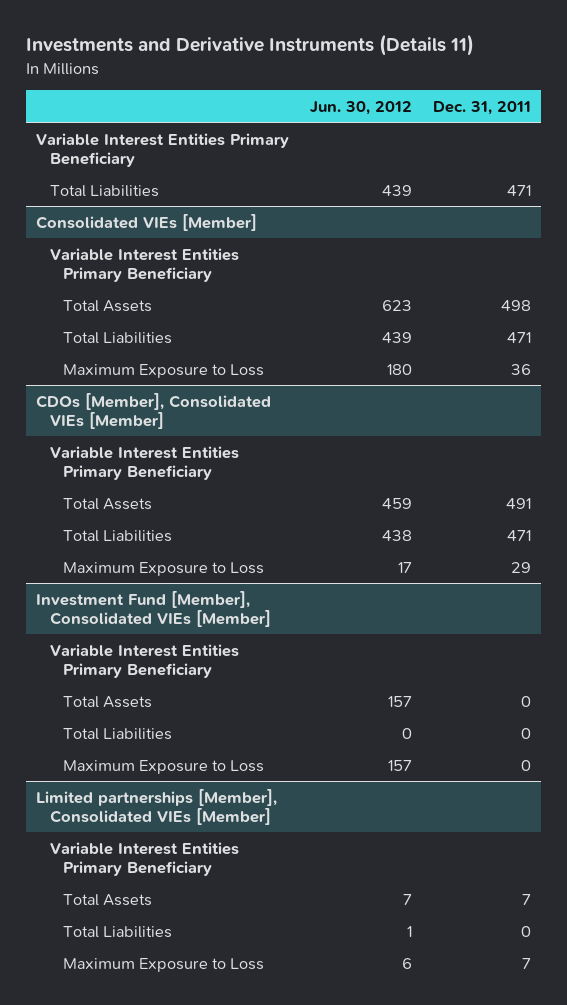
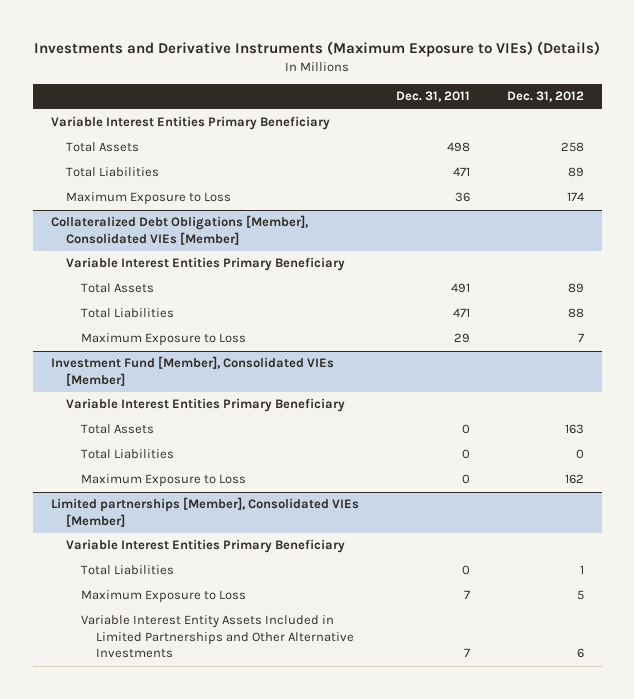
- Investments and Derivative Instruments (Details 11)
+ Investments and Derivative Instruments (Maximum Exposure to VIEs) (Details)
- | Jun. 30, 2012 | Dec. 31, 2011
+ | Dec. 31, 2011 | Dec. 31, 2012
- Total Liabilities | 439 | 471
- Consolidated VIEs [Member]
- Variable Interest Entities Primary Beneficiary
- CDOs [Member], Consolidated VIEs [Member]
+ Collateralized Debt Obligations [Member], Consolidated VIEs [Member]
@ Limited partnerships [Member], Consolidated VIEs [Member]
- Total Assets | 7 | 7
+ Variable Interest Entity Assets Included in Limited Partnerships and Other Alternative Investments | 7 | 6

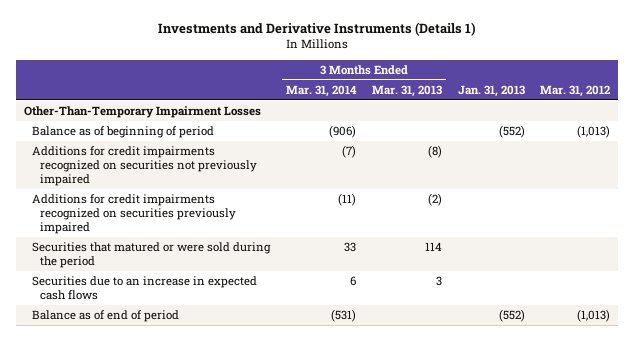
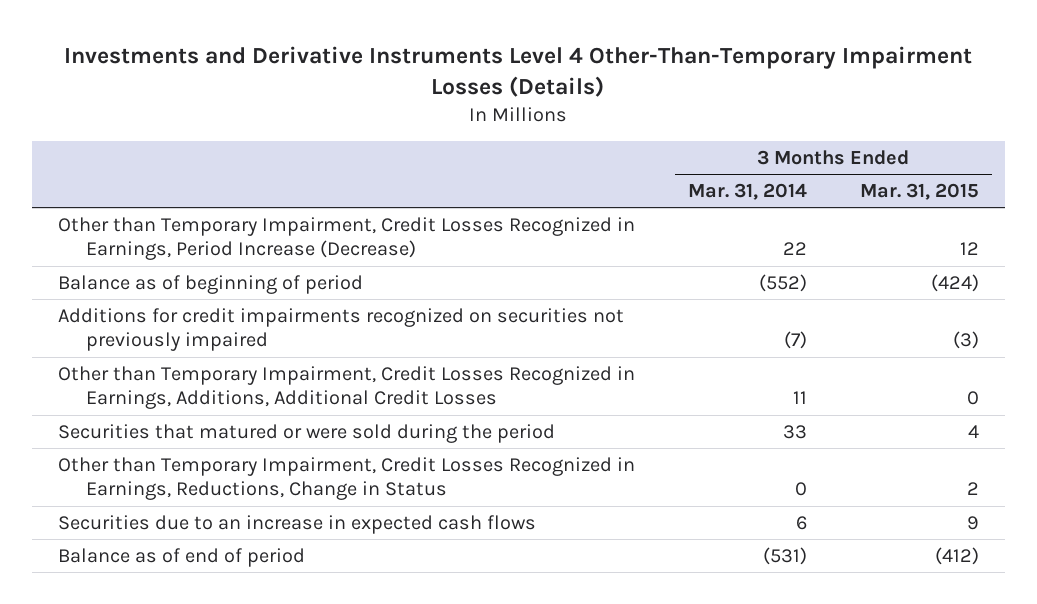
- Investments and Derivative Instruments (Details 1)
+ Investments and Derivative Instruments Level 4 Other-Than-Temporary Impairment Losses (Details)
- | 3 Months Ended Mar. 31, 2014 | 3 Months Ended Mar. 31, 2013 | Jan. 31, 2013 | Mar. 31, 2012
+ | 3 Months Ended Mar. 31, 2014 | 3 Months Ended Mar. 31, 2015
- Other-Than-Temporary Impairment Losses
- Balance as of beginning of period | (906) | | (552) | (1,013)
+ Other than Temporary Impairment, Credit Losses Recognized in Earnings, Period Increase (Decrease) | 22 | 12
+ Balance as of beginning of period | (552) | (424)
- Additions for credit impairments recognized on securities previously impaired | (11) | (2) | |
+ Other than Temporary Impairment, Credit Losses Recognized in Earnings, Additions, Additional Credit Losses | 11 | 0
+ Other than Temporary Impairment, Credit Losses Recognized in Earnings, Reductions, Change in Status | 0 | 2

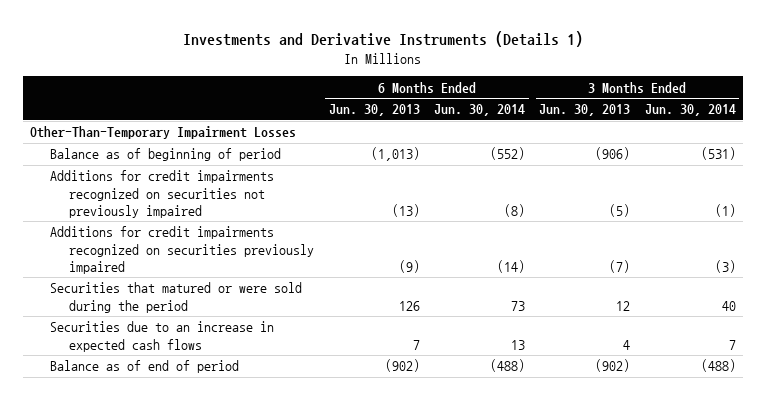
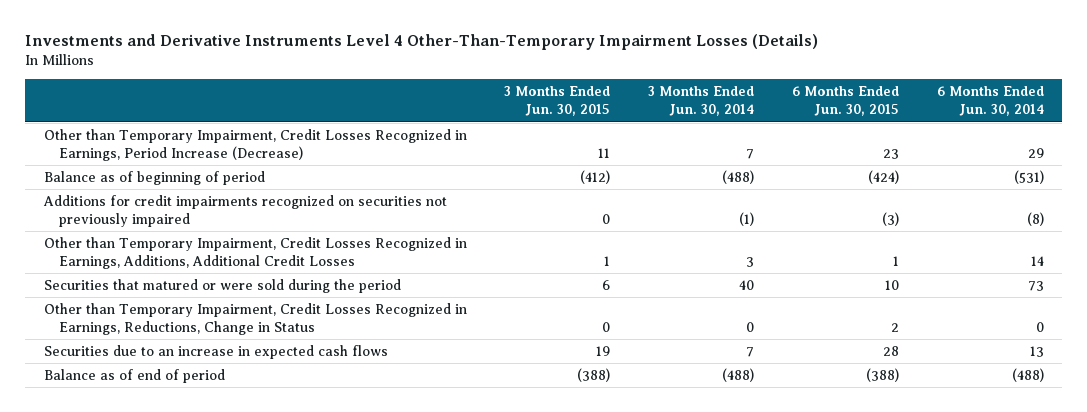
- Investments and Derivative Instruments (Details 1)
+ Investments and Derivative Instruments Level 4 Other-Than-Temporary Impairment Losses (Details)
- | 6 Months Ended Jun. 30, 2013 | 6 Months Ended Jun. 30, 2014 | 3 Months Ended Jun. 30, 2013 | 3 Months Ended Jun. 30, 2014
+ | 3 Months Ended Jun. 30, 2015 | 3 Months Ended Jun. 30, 2014 | 6 Months Ended Jun. 30, 2015 | 6 Months Ended Jun. 30, 2014
- Other-Than-Temporary Impairment Losses
- Balance as of beginning of period | (1,013) | (552) | (906) | (531)
+ Other than Temporary Impairment, Credit Losses Recognized in Earnings, Period Increase (Decrease) | 11 | 7 | 23 | 29
+ Balance as of beginning of period | (412) | (488) | (424) | (531)
- Additions for credit impairments recognized on securities previously impaired | (9) | (14) | (7) | (3)
+ Other than Temporary Impairment, Credit Losses Recognized in Earnings, Additions, Additional Credit Losses | 1 | 3 | 1 | 14
+ Other than Temporary Impairment, Credit Losses Recognized in Earnings, Reductions, Change in Status | 0 | 0 | 2 | 0

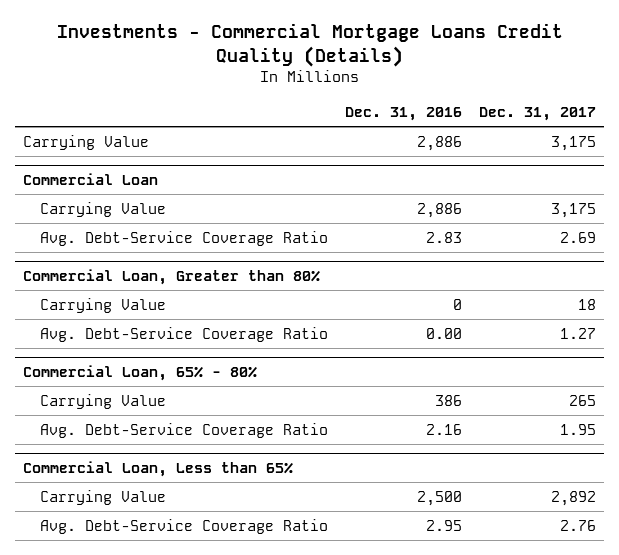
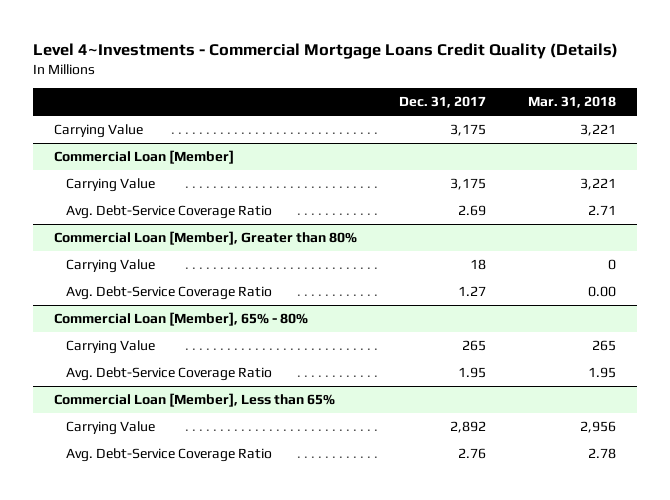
- Investments - Commercial Mortgage Loans Credit Quality (Details)
+ Level 4~Investments - Commercial Mortgage Loans Credit Quality (Details)
- | Dec. 31, 2016 | Dec. 31, 2017
+ | Dec. 31, 2017 | Mar. 31, 2018
- Commercial Loan
+ Commercial Loan [Member]
- Commercial Loan, Greater than 80%
+ Commercial Loan [Member], Greater than 80%
- Commercial Loan, 65% - 80%
+ Commercial Loan [Member], 65% - 80%
- Commercial Loan, Less than 65%
+ Commercial Loan [Member], Less than 65%

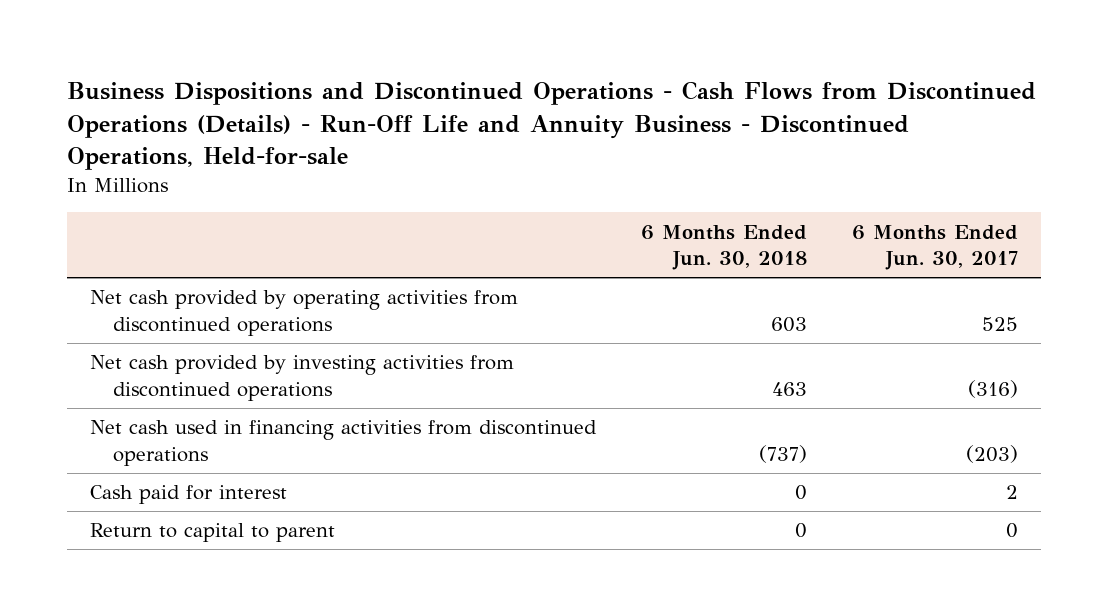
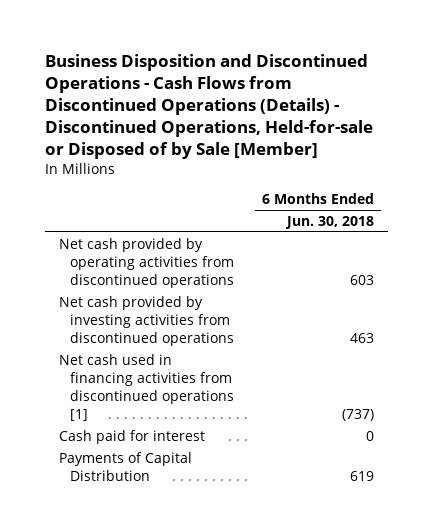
- Business Dispositions and Discontinued Operations - Cash Flows from Discontinued Operations (Details) - Run-Off Life and Annuity Business - Discontinued Operations, Held-for-sale
+ Business Disposition and Discontinued Operations - Cash Flows from Discontinued Operations (Details) - Discontinued Operations, Held-for-sale or Disposed of by Sale [Member]
- | 6 Months Ended Jun. 30, 2018 | 6 Months Ended Jun. 30, 2017
+ | 6 Months Ended Jun. 30, 2018
- Net cash used in financing activities from discontinued operations | (737) | (203)
+ Net cash used in financing activities from discontinued operations [1] | (737)
- Return to capital to parent | 0 | 0
+ Payments of Capital Distribution | 619

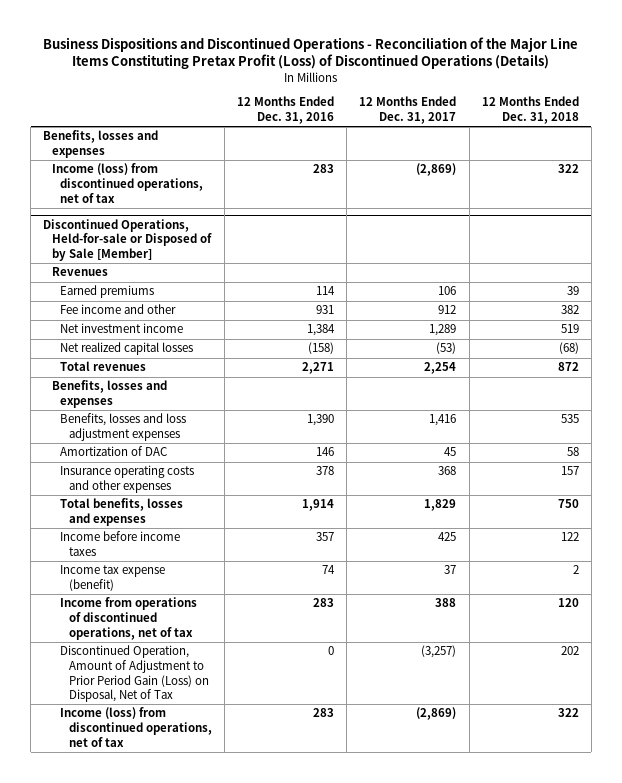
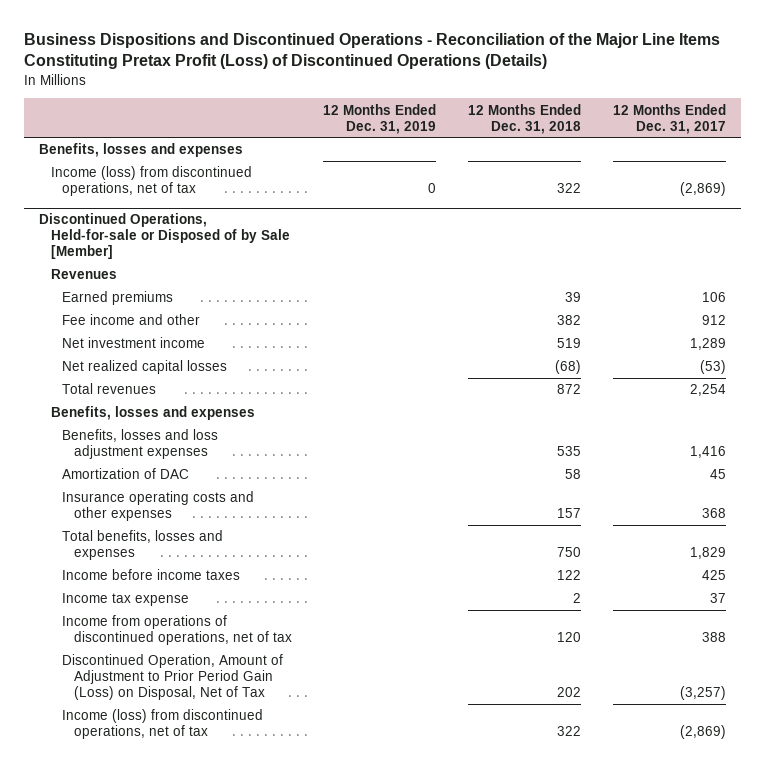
- | 12 Months Ended Dec. 31, 2016 | 12 Months Ended Dec. 31, 2017 | 12 Months Ended Dec. 31, 2018
+ | 12 Months Ended Dec. 31, 2019 | 12 Months Ended Dec. 31, 2018 | 12 Months Ended Dec. 31, 2017
@ Discontinued Operations, Held-for-sale or Disposed of by Sale [Member]
- Income tax expense (benefit) | 74 | 37 | 2
+ Income tax expense | | 2 | 37

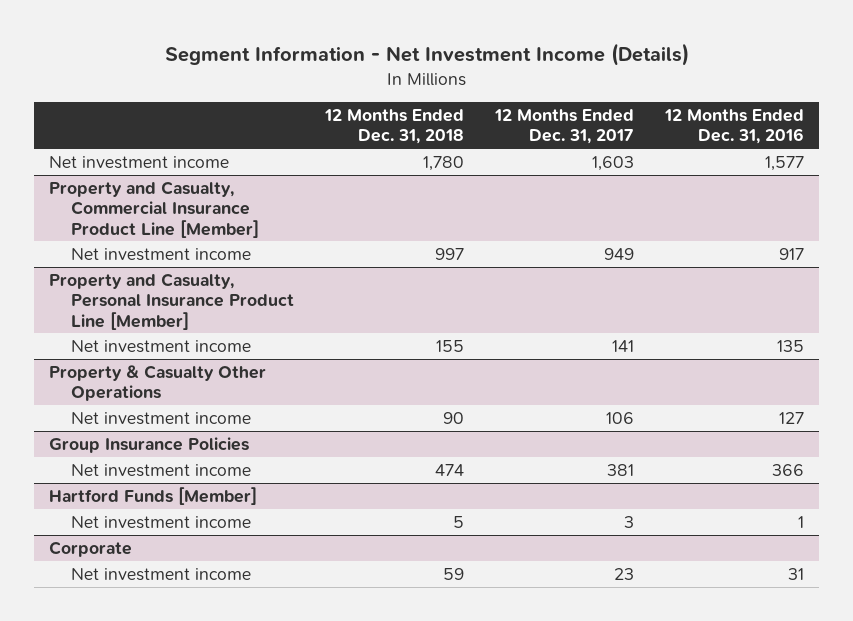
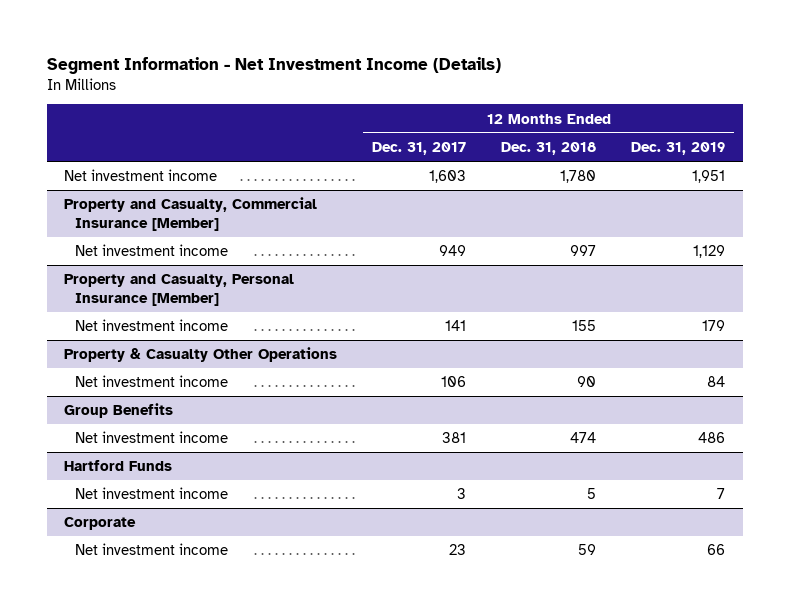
- | 12 Months Ended Dec. 31, 2018 | 12 Months Ended Dec. 31, 2017 | 12 Months Ended Dec. 31, 2016
+ | 12 Months Ended Dec. 31, 2017 | 12 Months Ended Dec. 31, 2018 | 12 Months Ended Dec. 31, 2019
- Property and Casualty, Commercial Insurance Product Line [Member]
+ Property and Casualty, Commercial Insurance [Member]
- Property and Casualty, Personal Insurance Product Line [Member]
+ Property and Casualty, Personal Insurance [Member]
- Group Insurance Policies
+ Group Benefits
- Hartford Funds [Member]
+ Hartford Funds

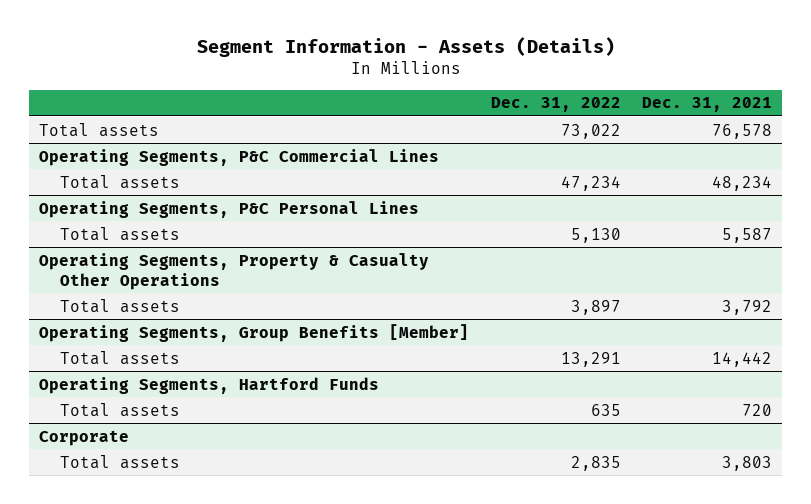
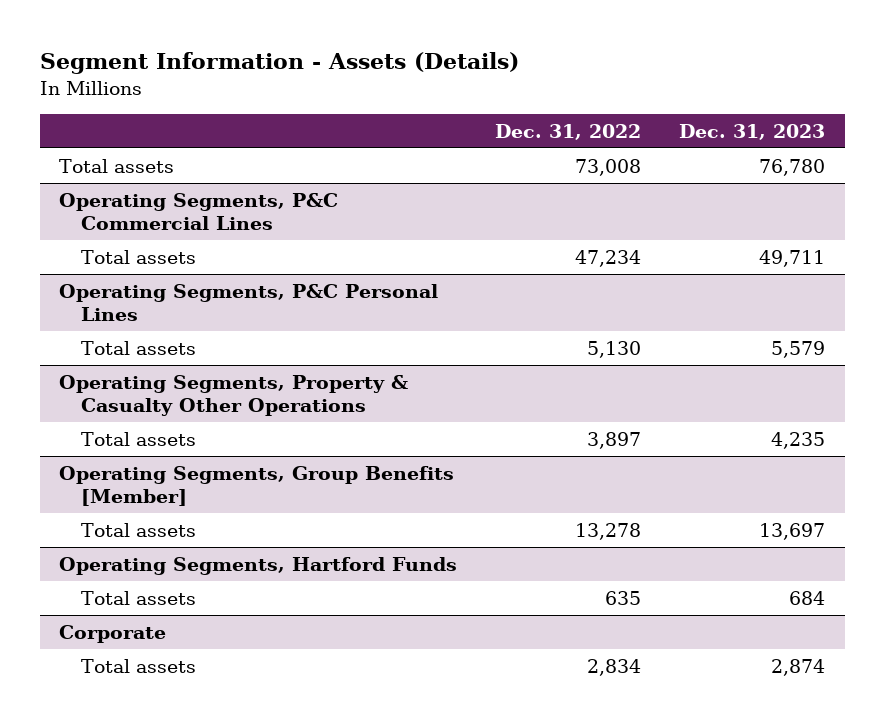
- | Dec. 31, 2022 | Dec. 31, 2021
+ | Dec. 31, 2022 | Dec. 31, 2023
- Total assets | 73,022 | 76,578
+ Total assets | 73,008 | 76,780
@ Operating Segments, Group Benefits [Member]
- Total assets | 13,291 | 14,442
+ Total assets | 13,278 | 13,697
@ Corporate
- Total assets | 2,835 | 3,803
+ Total assets | 2,834 | 2,874

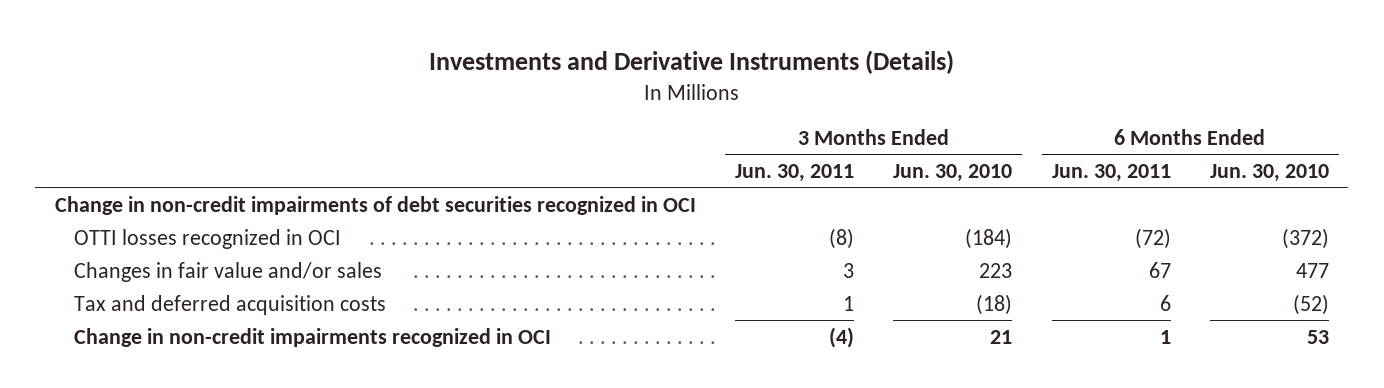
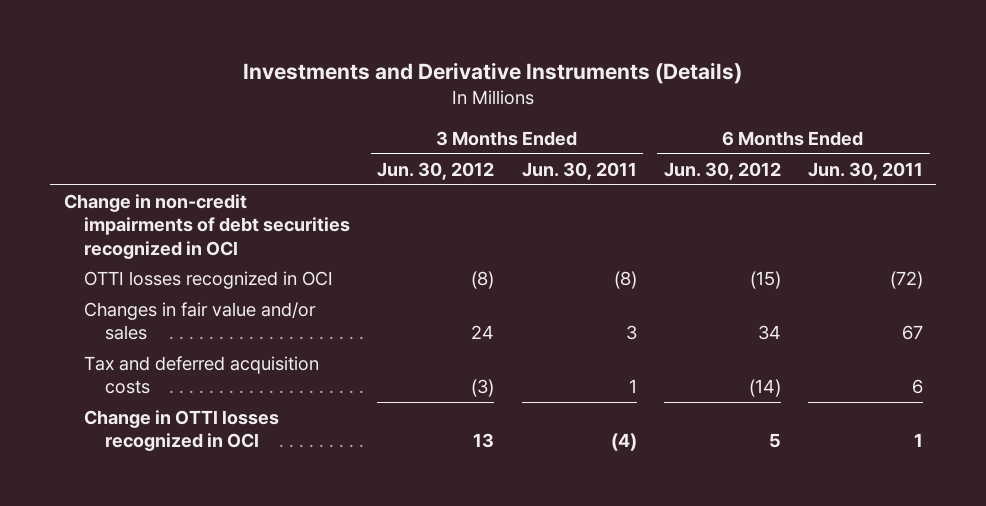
- | 3 Months Ended Jun. 30, 2011 | 3 Months Ended Jun. 30, 2010 | 6 Months Ended Jun. 30, 2011 | 6 Months Ended Jun. 30, 2010
+ | 3 Months Ended Jun. 30, 2012 | 3 Months Ended Jun. 30, 2011 | 6 Months Ended Jun. 30, 2012 | 6 Months Ended Jun. 30, 2011
- Change in non-credit impairments recognized in OCI | (4) | 21 | 1 | 53
+ Change in OTTI losses recognized in OCI | 13 | (4) | 5 | 1

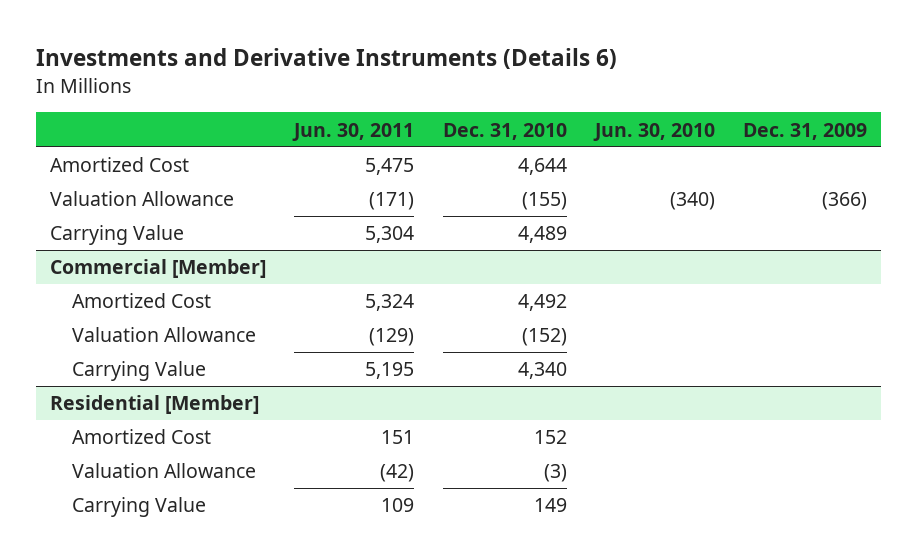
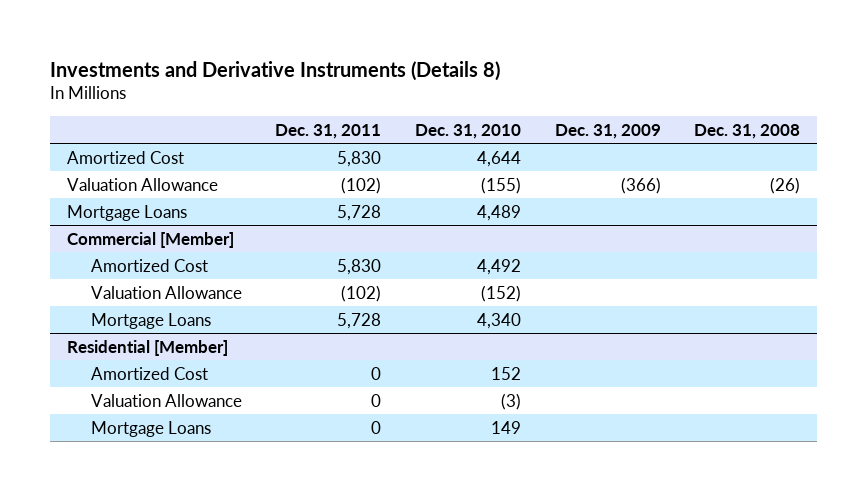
- Investments and Derivative Instruments (Details 6)
+ Investments and Derivative Instruments (Details 8)
- | Jun. 30, 2011 | Dec. 31, 2010 | Jun. 30, 2010 | Dec. 31, 2009
+ | Dec. 31, 2011 | Dec. 31, 2010 | Dec. 31, 2009 | Dec. 31, 2008
- Carrying Value | 5,304 | 4,489 | |
+ Mortgage Loans | 5,728 | 4,489 | |
@ Commercial [Member]
- Carrying Value | 5,195 | 4,340 | |
+ Mortgage Loans | 5,728 | 4,340 | |
@ Residential [Member]
- Carrying Value | 109 | 149 | |
+ Mortgage Loans | 0 | 149 | |

